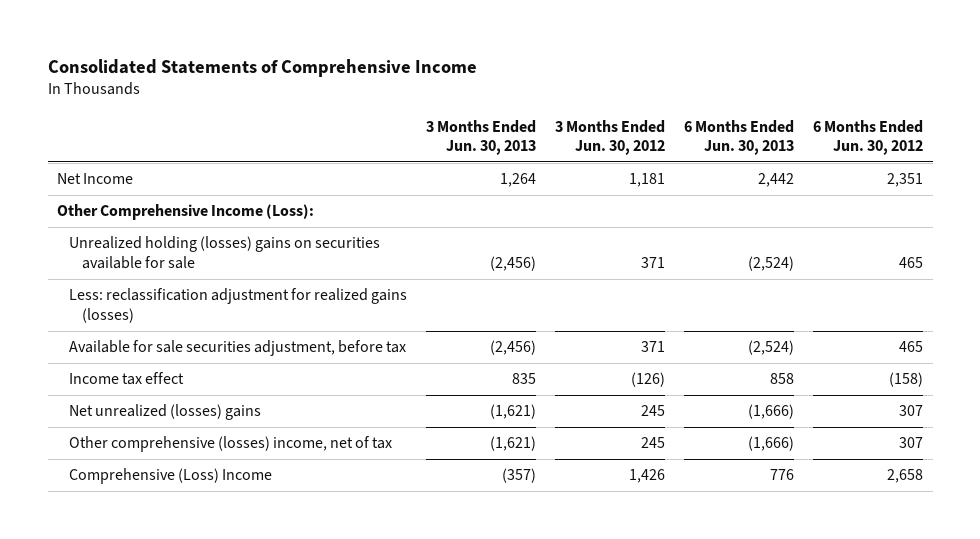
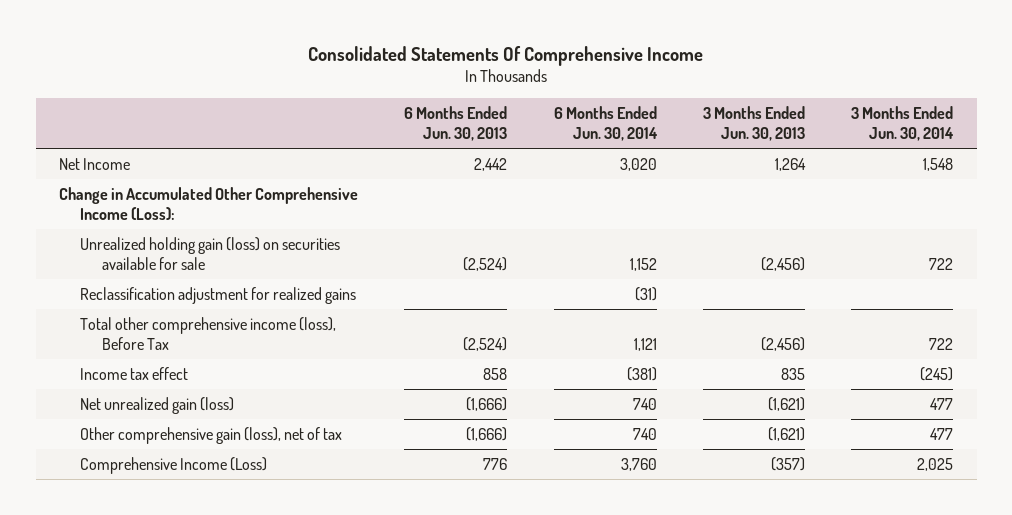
- Consolidated Statements of Comprehensive Income
+ Consolidated Statements Of Comprehensive Income
- | 3 Months Ended Jun. 30, 2013 | 3 Months Ended Jun. 30, 2012 | 6 Months Ended Jun. 30, 2013 | 6 Months Ended Jun. 30, 2012
+ | 6 Months Ended Jun. 30, 2013 | 6 Months Ended Jun. 30, 2014 | 3 Months Ended Jun. 30, 2013 | 3 Months Ended Jun. 30, 2014
- Other Comprehensive Income (Loss):
- Unrealized holding (losses) gains on securities available for sale | (2,456) | 371 | (2,524) | 465
- Less: reclassification adjustment for realized gains (losses)
- Available for sale securities adjustment, before tax | (2,456) | 371 | (2,524) | 465
+ Change in Accumulated Other Comprehensive Income (Loss):
+ Unrealized holding gain (loss) on securities available for sale | (2,524) | 1,152 | (2,456) | 722
+ Reclassification adjustment for realized gains | | (31) | |
+ Total other comprehensive income (loss), Before Tax | (2,524) | 1,121 | (2,456) | 722
- Net unrealized (losses) gains | (1,621) | 245 | (1,666) | 307
- Other comprehensive (losses) income, net of tax | (1,621) | 245 | (1,666) | 307
- Comprehensive (Loss) Income | (357) | 1,426 | 776 | 2,658
+ Net unrealized gain (loss) | (1,666) | 740 | (1,621) | 477
+ Other comprehensive gain (loss), net of tax | (1,666) | 740 | (1,621) | 477
+ Comprehensive Income (Loss) | 776 | 3,760 | (357) | 2,025

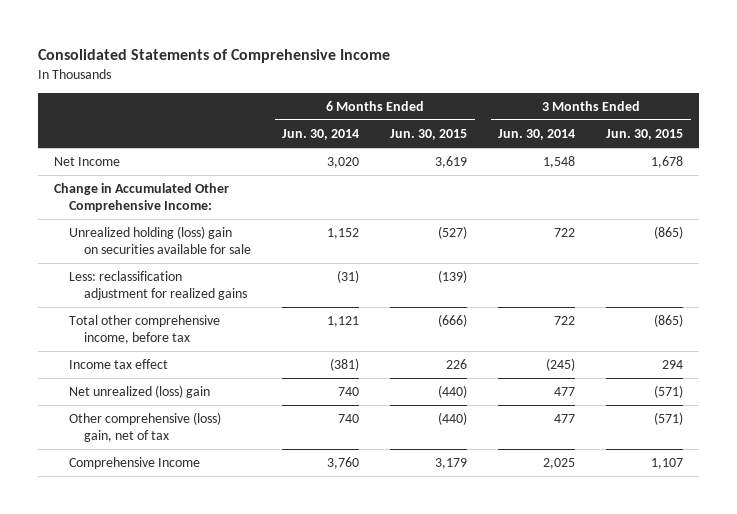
- Consolidated Statements Of Comprehensive Income
+ Consolidated Statements of Comprehensive Income
- | 6 Months Ended Jun. 30, 2013 | 6 Months Ended Jun. 30, 2014 | 3 Months Ended Jun. 30, 2013 | 3 Months Ended Jun. 30, 2014
+ | 6 Months Ended Jun. 30, 2014 | 6 Months Ended Jun. 30, 2015 | 3 Months Ended Jun. 30, 2014 | 3 Months Ended Jun. 30, 2015
- Change in Accumulated Other Comprehensive Income (Loss):
- Unrealized holding gain (loss) on securities available for sale | (2,524) | 1,152 | (2,456) | 722
- Reclassification adjustment for realized gains | | (31) | |
- Total other comprehensive income (loss), Before Tax | (2,524) | 1,121 | (2,456) | 722
+ Change in Accumulated Other Comprehensive Income:
+ Unrealized holding (loss) gain on securities available for sale | 1,152 | (527) | 722 | (865)
+ Less: reclassification adjustment for realized gains | (31) | (139) | |
+ Total other comprehensive income, before tax | 1,121 | (666) | 722 | (865)
- Net unrealized gain (loss) | (1,666) | 740 | (1,621) | 477
- Other comprehensive gain (loss), net of tax | (1,666) | 740 | (1,621) | 477
- Comprehensive Income (Loss) | 776 | 3,760 | (357) | 2,025
+ Net unrealized (loss) gain | 740 | (440) | 477 | (571)
+ Other comprehensive (loss) gain, net of tax | 740 | (440) | 477 | (571)
+ Comprehensive Income | 3,760 | 3,179 | 2,025 | 1,107

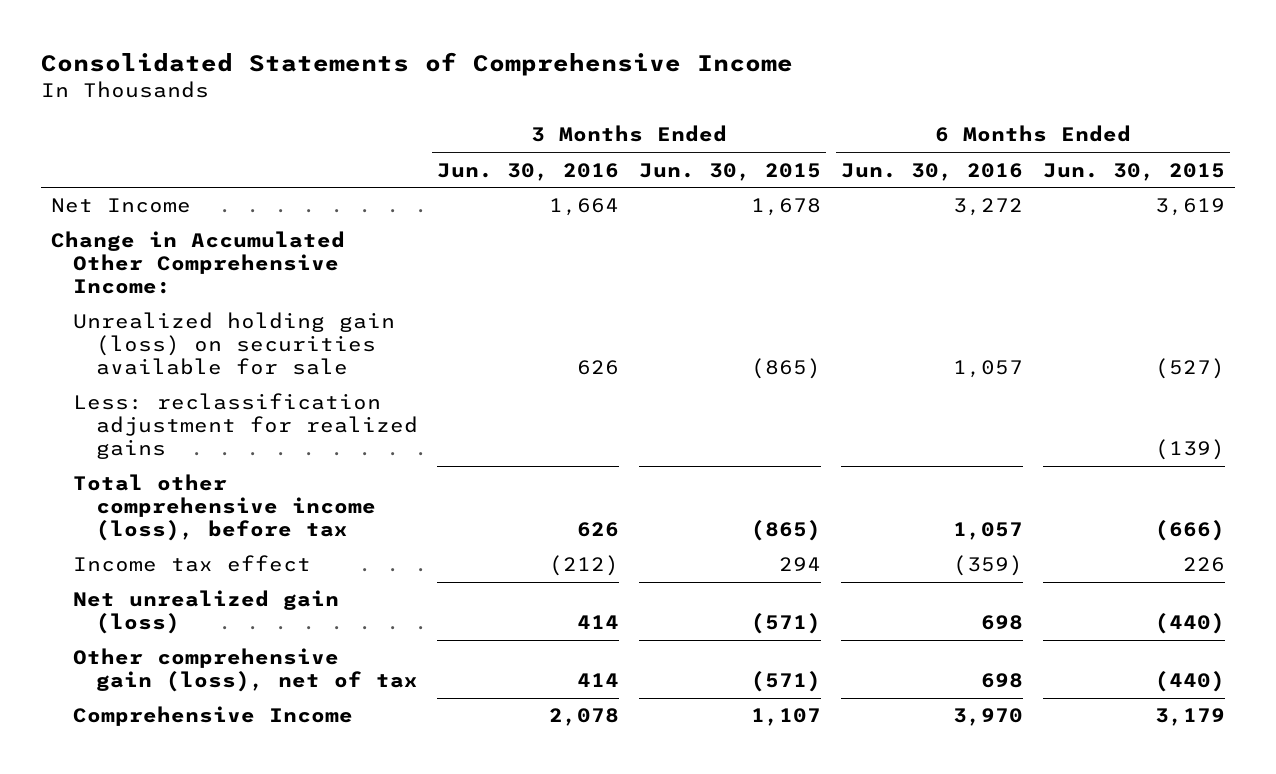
- | 6 Months Ended Jun. 30, 2014 | 6 Months Ended Jun. 30, 2015 | 3 Months Ended Jun. 30, 2014 | 3 Months Ended Jun. 30, 2015
+ | 3 Months Ended Jun. 30, 2016 | 3 Months Ended Jun. 30, 2015 | 6 Months Ended Jun. 30, 2016 | 6 Months Ended Jun. 30, 2015
- Unrealized holding (loss) gain on securities available for sale | 1,152 | (527) | 722 | (865)
+ Unrealized holding gain (loss) on securities available for sale | 626 | (865) | 1,057 | (527)
- Total other comprehensive income, before tax | 1,121 | (666) | 722 | (865)
+ Total other comprehensive income (loss), before tax | 626 | (865) | 1,057 | (666)
- Net unrealized (loss) gain | 740 | (440) | 477 | (571)
- Other comprehensive (loss) gain, net of tax | 740 | (440) | 477 | (571)
+ Net unrealized gain (loss) | 414 | (571) | 698 | (440)
+ Other comprehensive gain (loss), net of tax | 414 | (571) | 698 | (440)

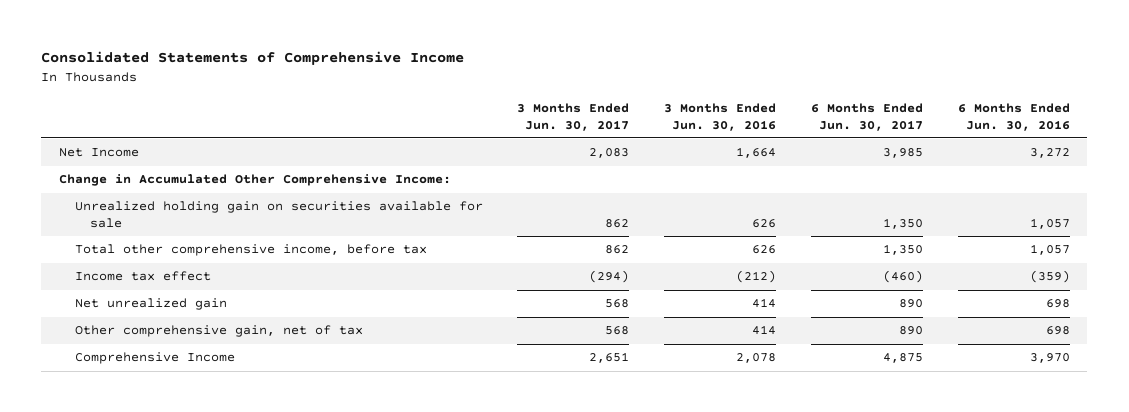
- | 3 Months Ended Jun. 30, 2016 | 3 Months Ended Jun. 30, 2015 | 6 Months Ended Jun. 30, 2016 | 6 Months Ended Jun. 30, 2015
+ | 3 Months Ended Jun. 30, 2017 | 3 Months Ended Jun. 30, 2016 | 6 Months Ended Jun. 30, 2017 | 6 Months Ended Jun. 30, 2016
- Unrealized holding gain (loss) on securities available for sale | 626 | (865) | 1,057 | (527)
- Less: reclassification adjustment for realized gains | | | | (139)
- Total other comprehensive income (loss), before tax | 626 | (865) | 1,057 | (666)
+ Unrealized holding gain on securities available for sale | 862 | 626 | 1,350 | 1,057
+ Total other comprehensive income, before tax | 862 | 626 | 1,350 | 1,057
- Net unrealized gain (loss) | 414 | (571) | 698 | (440)
- Other comprehensive gain (loss), net of tax | 414 | (571) | 698 | (440)
+ Net unrealized gain | 568 | 414 | 890 | 698
+ Other comprehensive gain, net of tax | 568 | 414 | 890 | 698

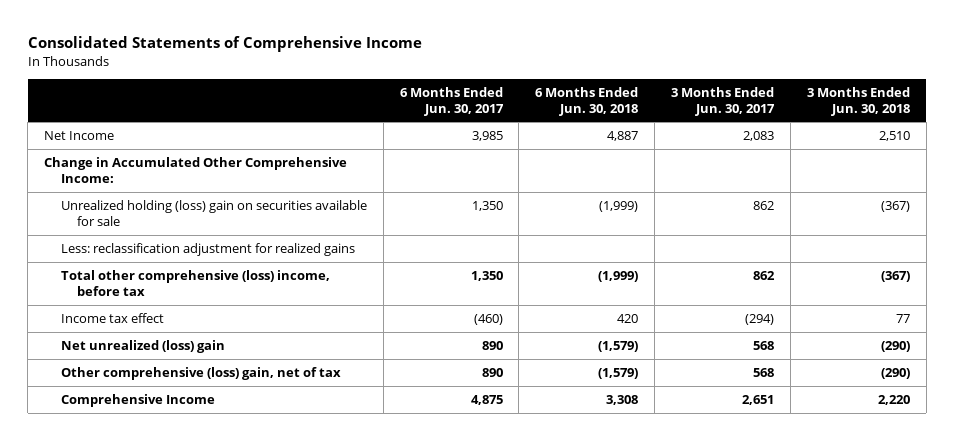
- | 3 Months Ended Jun. 30, 2017 | 3 Months Ended Jun. 30, 2016 | 6 Months Ended Jun. 30, 2017 | 6 Months Ended Jun. 30, 2016
+ | 6 Months Ended Jun. 30, 2017 | 6 Months Ended Jun. 30, 2018 | 3 Months Ended Jun. 30, 2017 | 3 Months Ended Jun. 30, 2018
- Unrealized holding gain on securities available for sale | 862 | 626 | 1,350 | 1,057
- Total other comprehensive income, before tax | 862 | 626 | 1,350 | 1,057
+ Unrealized holding (loss) gain on securities available for sale | 1,350 | (1,999) | 862 | (367)
+ Less: reclassification adjustment for realized gains
+ Total other comprehensive (loss) income, before tax | 1,350 | (1,999) | 862 | (367)
- Net unrealized gain | 568 | 414 | 890 | 698
- Other comprehensive gain, net of tax | 568 | 414 | 890 | 698
+ Net unrealized (loss) gain | 890 | (1,579) | 568 | (290)
+ Other comprehensive (loss) gain, net of tax | 890 | (1,579) | 568 | (290)

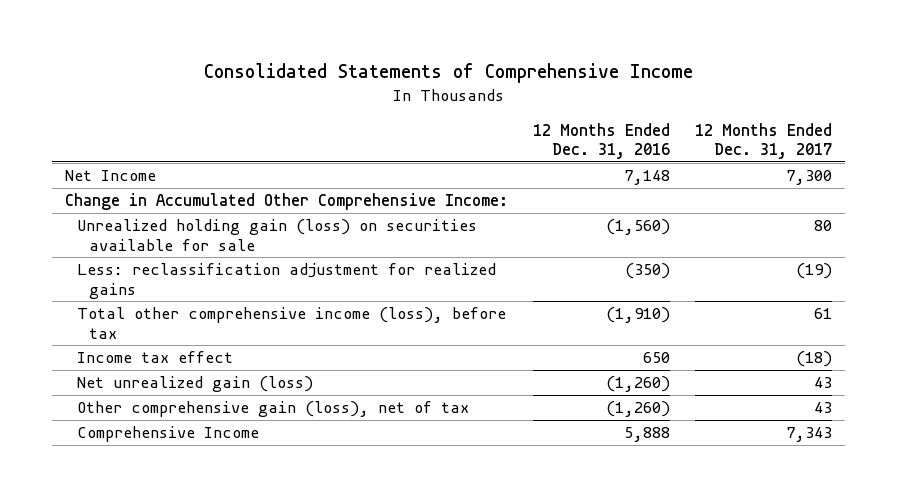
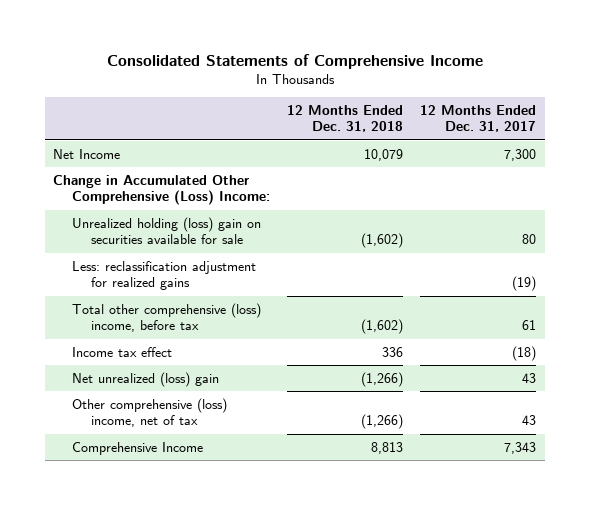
- | 12 Months Ended Dec. 31, 2016 | 12 Months Ended Dec. 31, 2017
+ | 12 Months Ended Dec. 31, 2018 | 12 Months Ended Dec. 31, 2017
- Change in Accumulated Other Comprehensive Income:
- Unrealized holding gain (loss) on securities available for sale | (1,560) | 80
+ Change in Accumulated Other Comprehensive (Loss) Income:
+ Unrealized holding (loss) gain on securities available for sale | (1,602) | 80
- Total other comprehensive income (loss), before tax | (1,910) | 61
+ Total other comprehensive (loss) income, before tax | (1,602) | 61
- Net unrealized gain (loss) | (1,260) | 43
- Other comprehensive gain (loss), net of tax | (1,260) | 43
+ Net unrealized (loss) gain | (1,266) | 43
+ Other comprehensive (loss) income, net of tax | (1,266) | 43

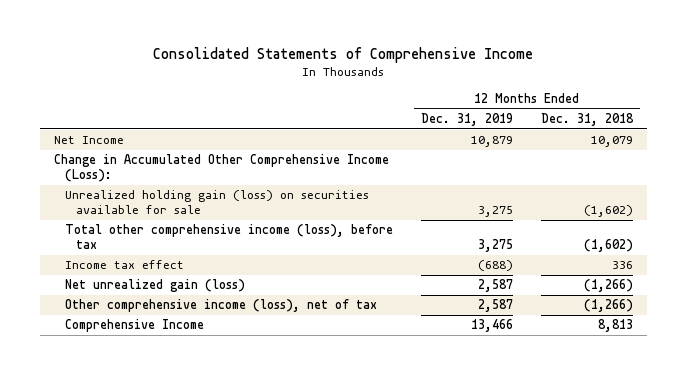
- | 12 Months Ended Dec. 31, 2018 | 12 Months Ended Dec. 31, 2017
+ | 12 Months Ended Dec. 31, 2019 | 12 Months Ended Dec. 31, 2018
- Change in Accumulated Other Comprehensive (Loss) Income:
- Unrealized holding (loss) gain on securities available for sale | (1,602) | 80
- Less: reclassification adjustment for realized gains | | (19)
- Total other comprehensive (loss) income, before tax | (1,602) | 61
+ Change in Accumulated Other Comprehensive Income (Loss):
+ Unrealized holding gain (loss) on securities available for sale | 3,275 | (1,602)
+ Total other comprehensive income (loss), before tax | 3,275 | (1,602)
- Net unrealized (loss) gain | (1,266) | 43
- Other comprehensive (loss) income, net of tax | (1,266) | 43
+ Net unrealized gain (loss) | 2,587 | (1,266)
+ Other comprehensive income (loss), net of tax | 2,587 | (1,266)

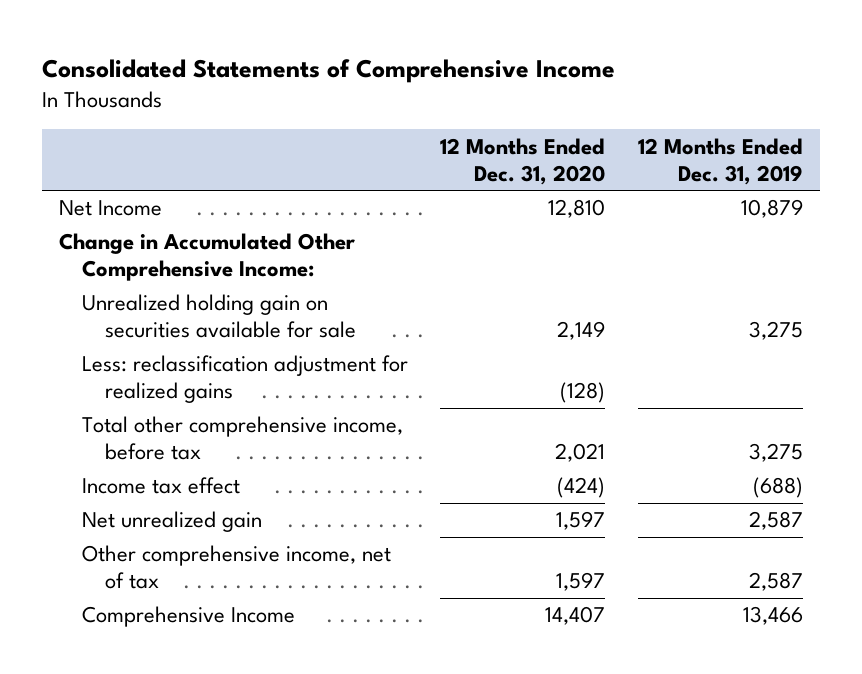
- | 12 Months Ended Dec. 31, 2019 | 12 Months Ended Dec. 31, 2018
+ | 12 Months Ended Dec. 31, 2020 | 12 Months Ended Dec. 31, 2019
- Change in Accumulated Other Comprehensive Income (Loss):
- Unrealized holding gain (loss) on securities available for sale | 3,275 | (1,602)
- Total other comprehensive income (loss), before tax | 3,275 | (1,602)
+ Change in Accumulated Other Comprehensive Income:
+ Unrealized holding gain on securities available for sale | 2,149 | 3,275
+ Less: reclassification adjustment for realized gains | (128) |
+ Total other comprehensive income, before tax | 2,021 | 3,275
- Net unrealized gain (loss) | 2,587 | (1,266)
- Other comprehensive income (loss), net of tax | 2,587 | (1,266)
+ Net unrealized gain | 1,597 | 2,587
+ Other comprehensive income, net of tax | 1,597 | 2,587

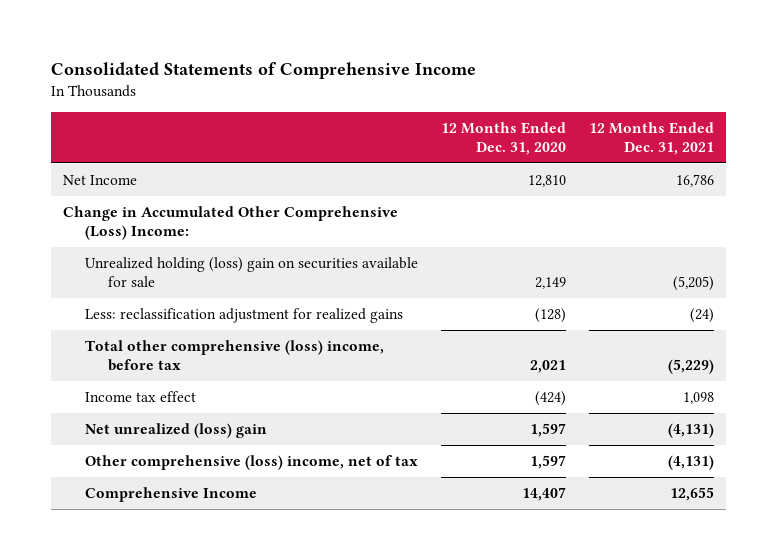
- | 12 Months Ended Dec. 31, 2020 | 12 Months Ended Dec. 31, 2019
+ | 12 Months Ended Dec. 31, 2020 | 12 Months Ended Dec. 31, 2021
- Change in Accumulated Other Comprehensive Income:
- Unrealized holding gain on securities available for sale | 2,149 | 3,275
+ Change in Accumulated Other Comprehensive (Loss) Income:
+ Unrealized holding (loss) gain on securities available for sale | 2,149 | (5,205)
- Total other comprehensive income, before tax | 2,021 | 3,275
+ Total other comprehensive (loss) income, before tax | 2,021 | (5,229)
- Net unrealized gain | 1,597 | 2,587
- Other comprehensive income, net of tax | 1,597 | 2,587
+ Net unrealized (loss) gain | 1,597 | (4,131)
+ Other comprehensive (loss) income, net of tax | 1,597 | (4,131)

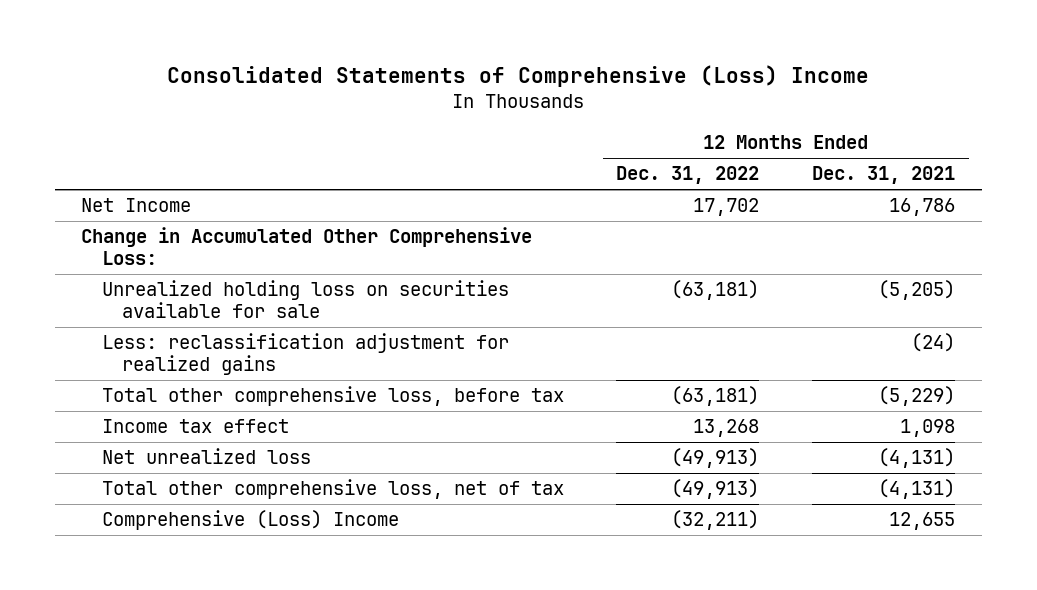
- Consolidated Statements of Comprehensive Income
+ Consolidated Statements of Comprehensive (Loss) Income
- | 12 Months Ended Dec. 31, 2020 | 12 Months Ended Dec. 31, 2021
+ | 12 Months Ended Dec. 31, 2022 | 12 Months Ended Dec. 31, 2021
- Change in Accumulated Other Comprehensive (Loss) Income:
- Unrealized holding (loss) gain on securities available for sale | 2,149 | (5,205)
+ Change in Accumulated Other Comprehensive Loss:
+ Unrealized holding loss on securities available for sale | (63,181) | (5,205)
- Total other comprehensive (loss) income, before tax | 2,021 | (5,229)
+ Total other comprehensive loss, before tax | (63,181) | (5,229)
- Net unrealized (loss) gain | 1,597 | (4,131)
- Other comprehensive (loss) income, net of tax | 1,597 | (4,131)
- Comprehensive Income | 14,407 | 12,655
+ Net unrealized loss | (49,913) | (4,131)
+ Total other comprehensive loss, net of tax | (49,913) | (4,131)
+ Comprehensive (Loss) Income | (32,211) | 12,655

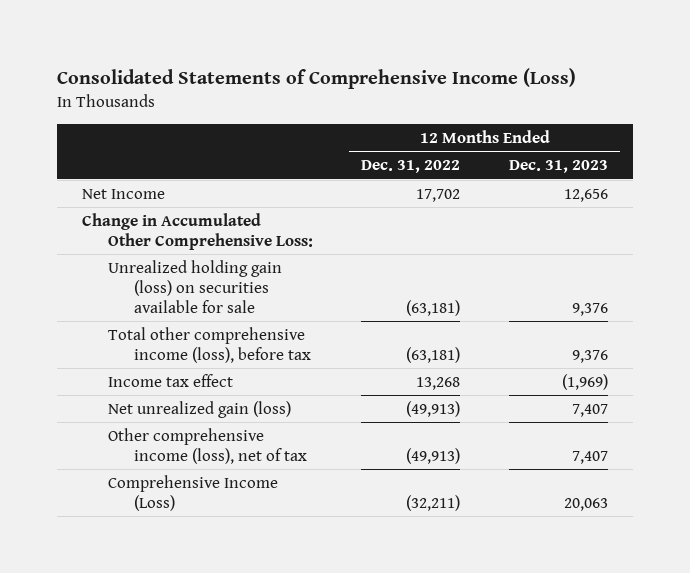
- Consolidated Statements of Comprehensive (Loss) Income
+ Consolidated Statements of Comprehensive Income (Loss)
- | 12 Months Ended Dec. 31, 2022 | 12 Months Ended Dec. 31, 2021
+ | 12 Months Ended Dec. 31, 2022 | 12 Months Ended Dec. 31, 2023
- Unrealized holding loss on securities available for sale | (63,181) | (5,205)
- Less: reclassification adjustment for realized gains | | (24)
- Total other comprehensive loss, before tax | (63,181) | (5,229)
+ Unrealized holding gain (loss) on securities available for sale | (63,181) | 9,376
+ Total other comprehensive income (loss), before tax | (63,181) | 9,376
- Net unrealized loss | (49,913) | (4,131)
- Total other comprehensive loss, net of tax | (49,913) | (4,131)
- Comprehensive (Loss) Income | (32,211) | 12,655
+ Net unrealized gain (loss) | (49,913) | 7,407
+ Other comprehensive income (loss), net of tax | (49,913) | 7,407
+ Comprehensive Income (Loss) | (32,211) | 20,063

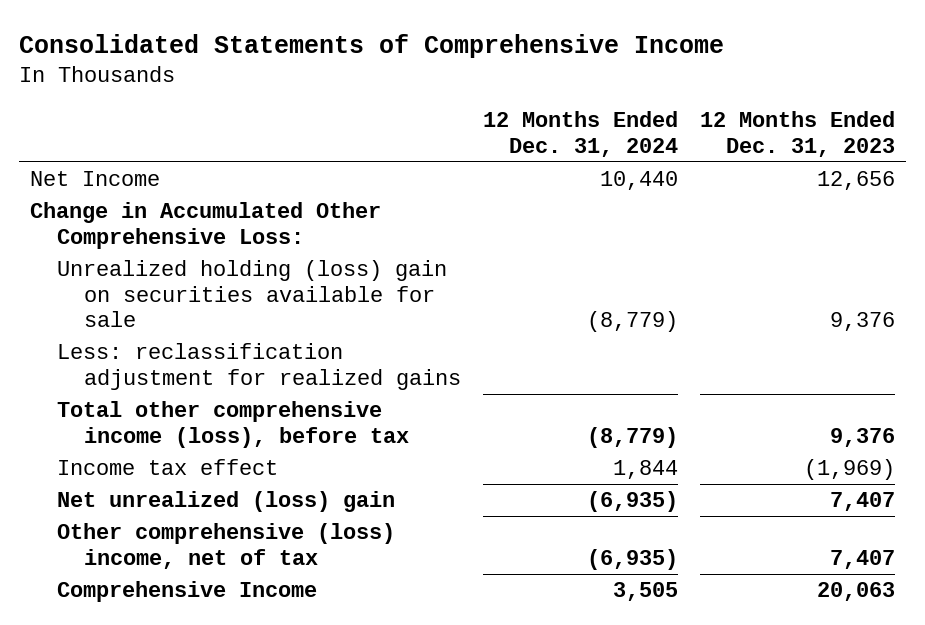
- Consolidated Statements of Comprehensive Income (Loss)
+ Consolidated Statements of Comprehensive Income
- | 12 Months Ended Dec. 31, 2022 | 12 Months Ended Dec. 31, 2023
+ | 12 Months Ended Dec. 31, 2024 | 12 Months Ended Dec. 31, 2023
- Unrealized holding gain (loss) on securities available for sale | (63,181) | 9,376
+ Unrealized holding (loss) gain on securities available for sale | (8,779) | 9,376
+ Less: reclassification adjustment for realized gains
- Net unrealized gain (loss) | (49,913) | 7,407
- Other comprehensive income (loss), net of tax | (49,913) | 7,407
- Comprehensive Income (Loss) | (32,211) | 20,063
+ Net unrealized (loss) gain | (6,935) | 7,407
+ Other comprehensive (loss) income, net of tax | (6,935) | 7,407
+ Comprehensive Income | 3,505 | 20,063

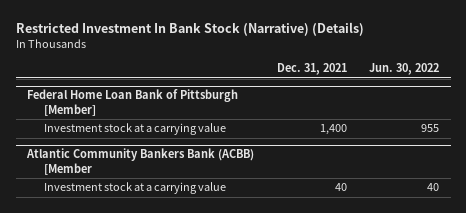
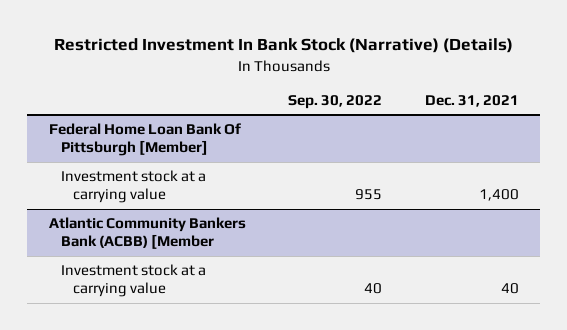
- | Dec. 31, 2021 | Jun. 30, 2022
+ | Sep. 30, 2022 | Dec. 31, 2021
- Federal Home Loan Bank of Pittsburgh [Member]
+ Federal Home Loan Bank Of Pittsburgh [Member]

